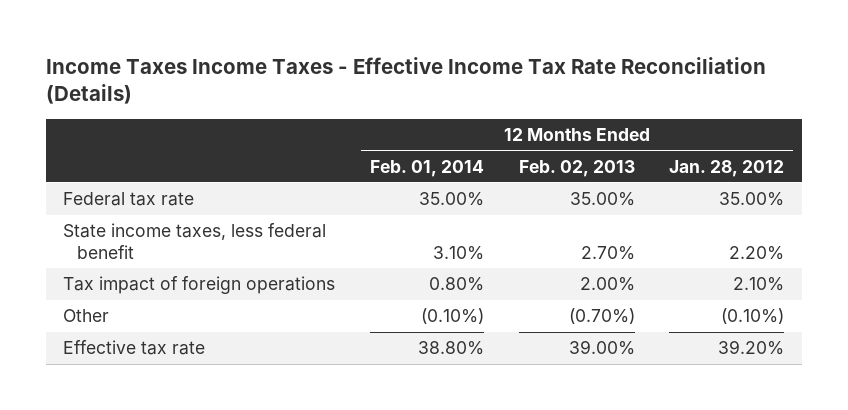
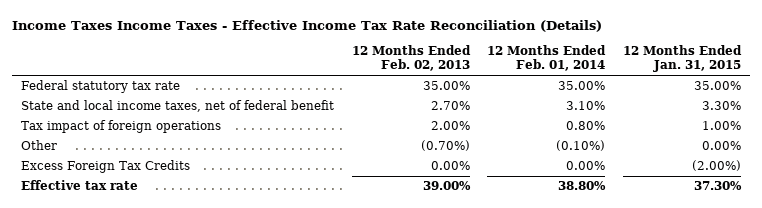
- | 12 Months Ended Feb. 01, 2014 | 12 Months Ended Feb. 02, 2013 | 12 Months Ended Jan. 28, 2012
+ | 12 Months Ended Feb. 02, 2013 | 12 Months Ended Feb. 01, 2014 | 12 Months Ended Jan. 31, 2015
- Federal tax rate | 35.00% | 35.00% | 35.00%
- State income taxes, less federal benefit | 3.10% | 2.70% | 2.20%
+ Federal statutory tax rate | 35.00% | 35.00% | 35.00%
+ State and local income taxes, net of federal benefit | 2.70% | 3.10% | 3.30%
+ Excess Foreign Tax Credits | 0.00% | 0.00% | (2.00%)

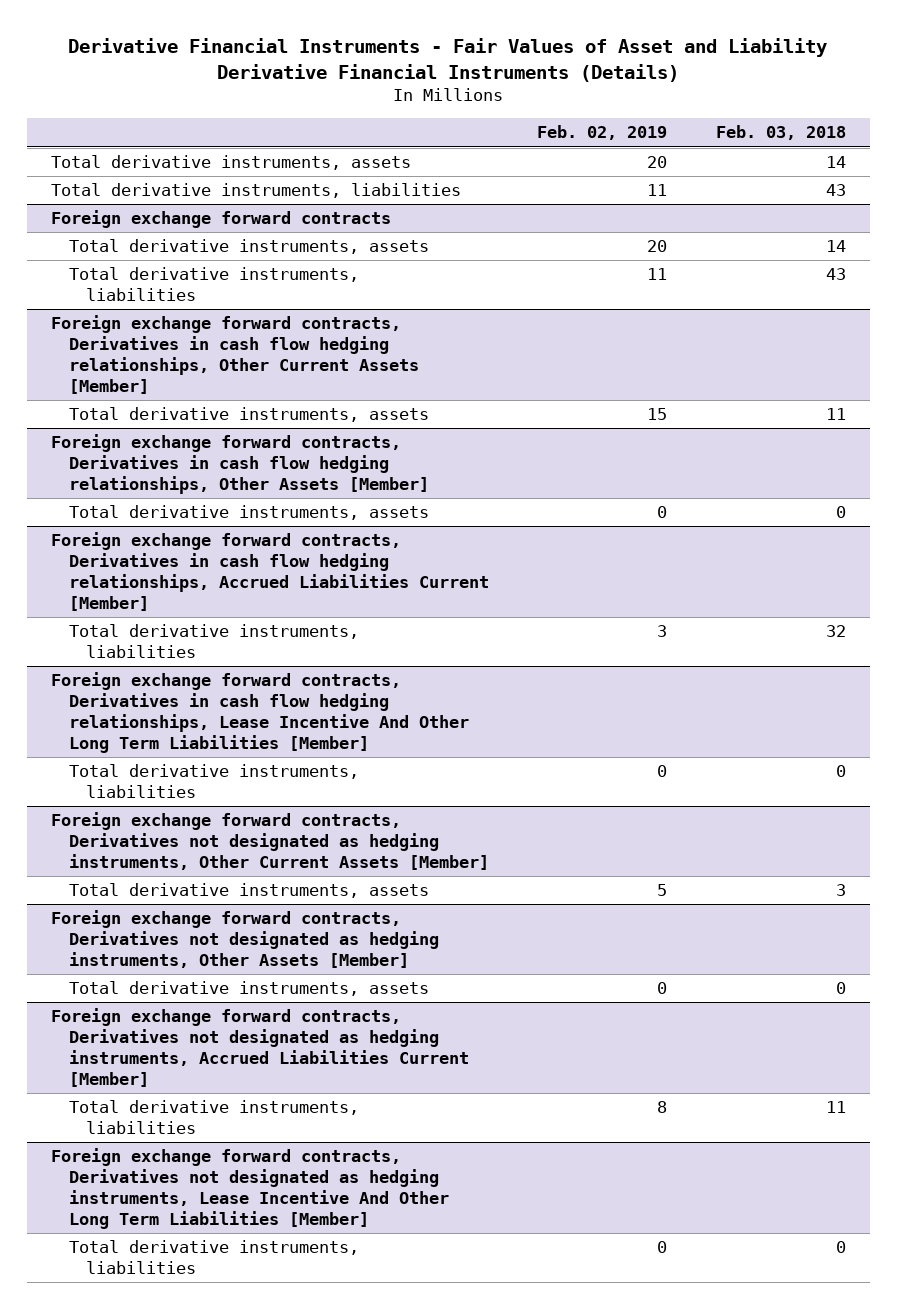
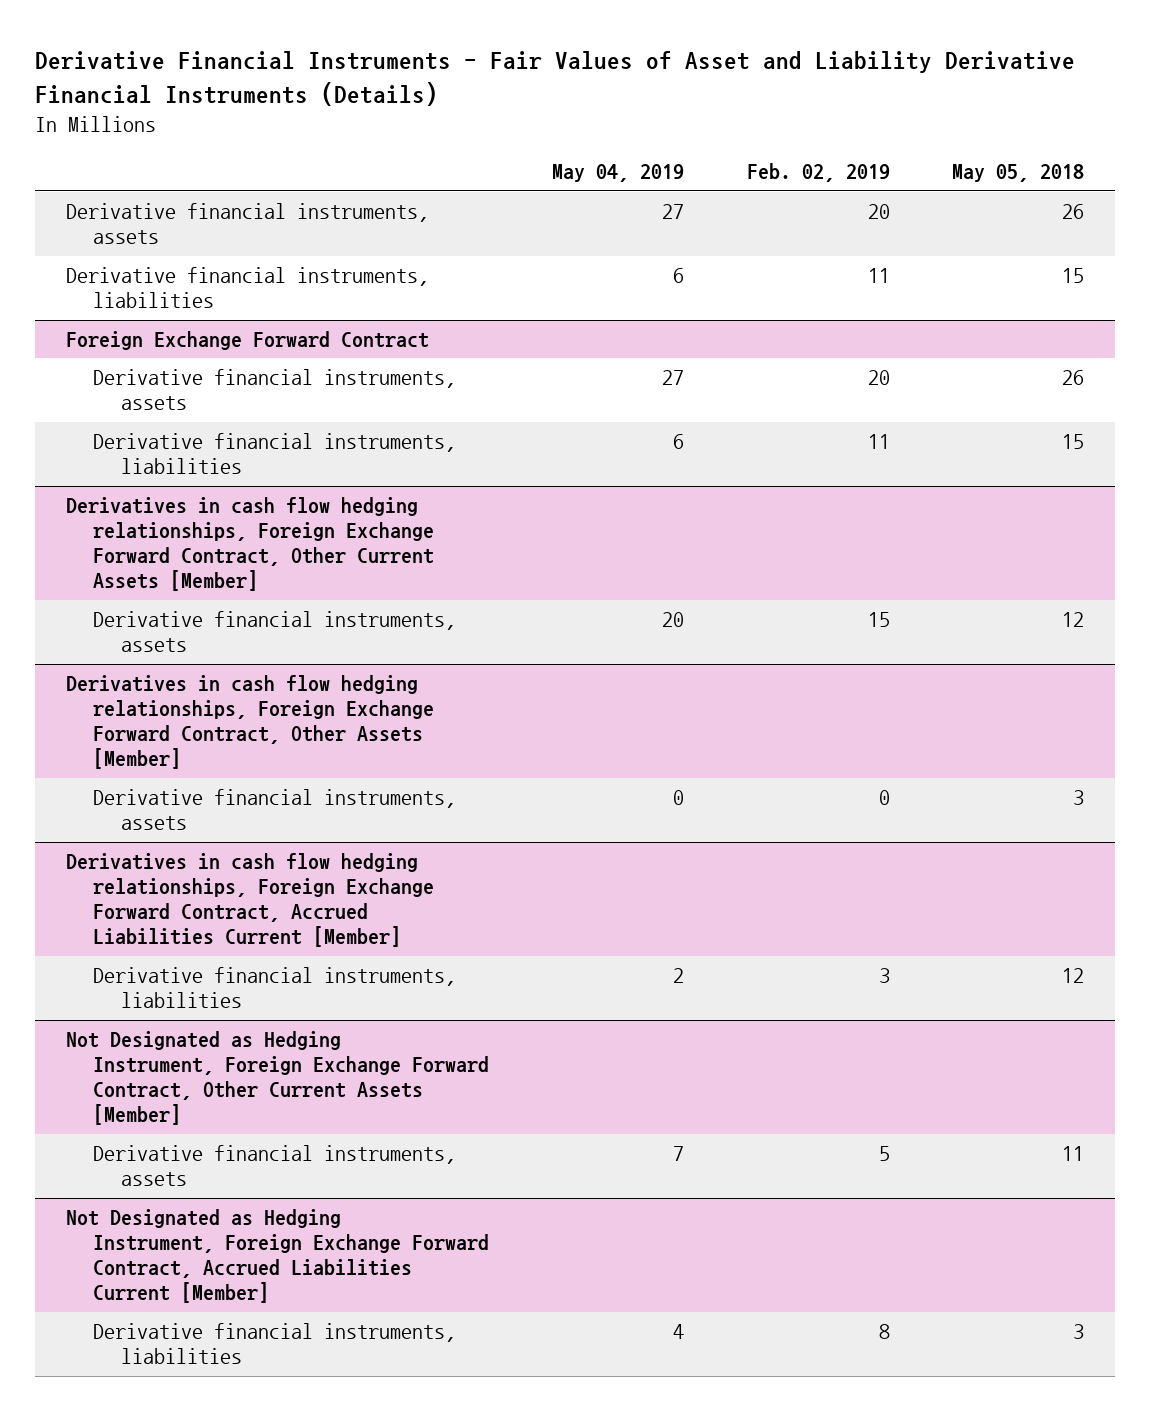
- | Feb. 02, 2019 | Feb. 03, 2018
+ | May 04, 2019 | Feb. 02, 2019 | May 05, 2018
- Total derivative instruments, assets | 20 | 14
- Total derivative instruments, liabilities | 11 | 43
- Foreign exchange forward contracts
- Total derivative instruments, assets | 20 | 14
- Total derivative instruments, liabilities | 11 | 43
- Foreign exchange forward contracts, Derivatives in cash flow hedging relationships, Other Current Assets [Member]
- Total derivative instruments, assets | 15 | 11
- Foreign exchange forward contracts, Derivatives in cash flow hedging relationships, Other Assets [Member]
- Total derivative instruments, assets | 0 | 0
- Foreign exchange forward contracts, Derivatives in cash flow hedging relationships, Accrued Liabilities Current [Member]
- Total derivative instruments, liabilities | 3 | 32
- Foreign exchange forward contracts, Derivatives in cash flow hedging relationships, Lease Incentive And Other Long Term Liabilities [Member]
- Total derivative instruments, liabilities | 0 | 0
- Foreign exchange forward contracts, Derivatives not designated as hedging instruments, Other Current Assets [Member]
- Total derivative instruments, assets | 5 | 3
- Foreign exchange forward contracts, Derivatives not designated as hedging instruments, Other Assets [Member]
- Total derivative instruments, assets | 0 | 0
- Foreign exchange forward contracts, Derivatives not designated as hedging instruments, Accrued Liabilities Current [Member]
- Total derivative instruments, liabilities | 8 | 11
- Foreign exchange forward contracts, Derivatives not designated as hedging instruments, Lease Incentive And Other Long Term Liabilities [Member]
- Total derivative instruments, liabilities | 0 | 0
+ Derivative financial instruments, assets | 27 | 20 | 26
+ Derivative financial instruments, liabilities | 6 | 11 | 15
+ Foreign Exchange Forward Contract
+ Derivative financial instruments, assets | 27 | 20 | 26
+ Derivative financial instruments, liabilities | 6 | 11 | 15
+ Derivatives in cash flow hedging relationships, Foreign Exchange Forward Contract, Other Current Assets [Member]
+ Derivative financial instruments, assets | 20 | 15 | 12
+ Derivatives in cash flow hedging relationships, Foreign Exchange Forward Contract, Other Assets [Member]
+ Derivative financial instruments, assets | 0 | 0 | 3
+ Derivatives in cash flow hedging relationships, Foreign Exchange Forward Contract, Accrued Liabilities Current [Member]
+ Derivative financial instruments, liabilities | 2 | 3 | 12
+ Not Designated as Hedging Instrument, Foreign Exchange Forward Contract, Other Current Assets [Member]
+ Derivative financial instruments, assets | 7 | 5 | 11
+ Not Designated as Hedging Instrument, Foreign Exchange Forward Contract, Accrued Liabilities Current [Member]
+ Derivative financial instruments, liabilities | 4 | 8 | 3

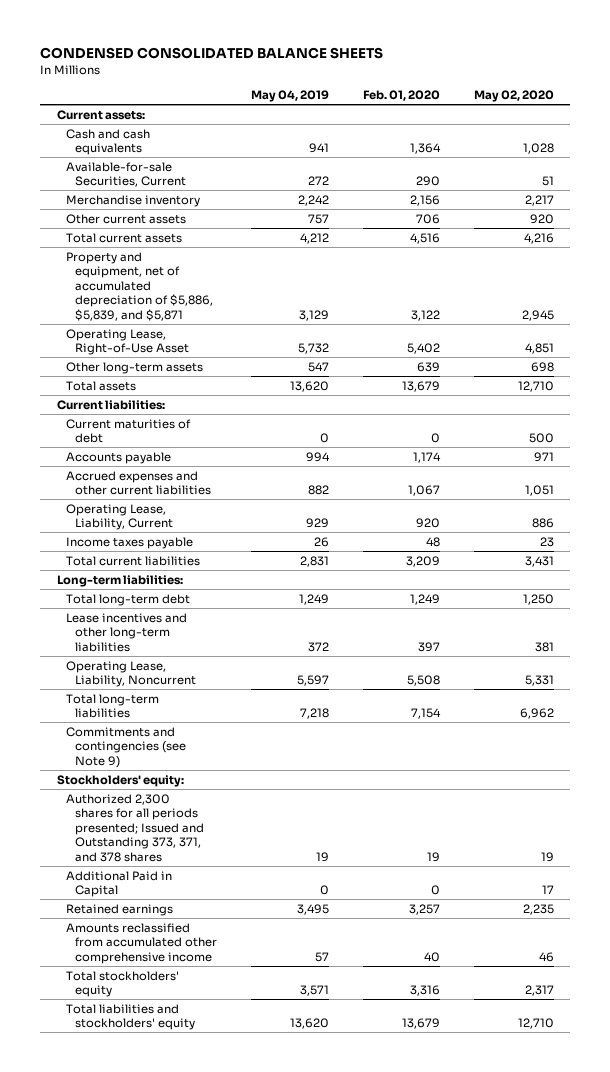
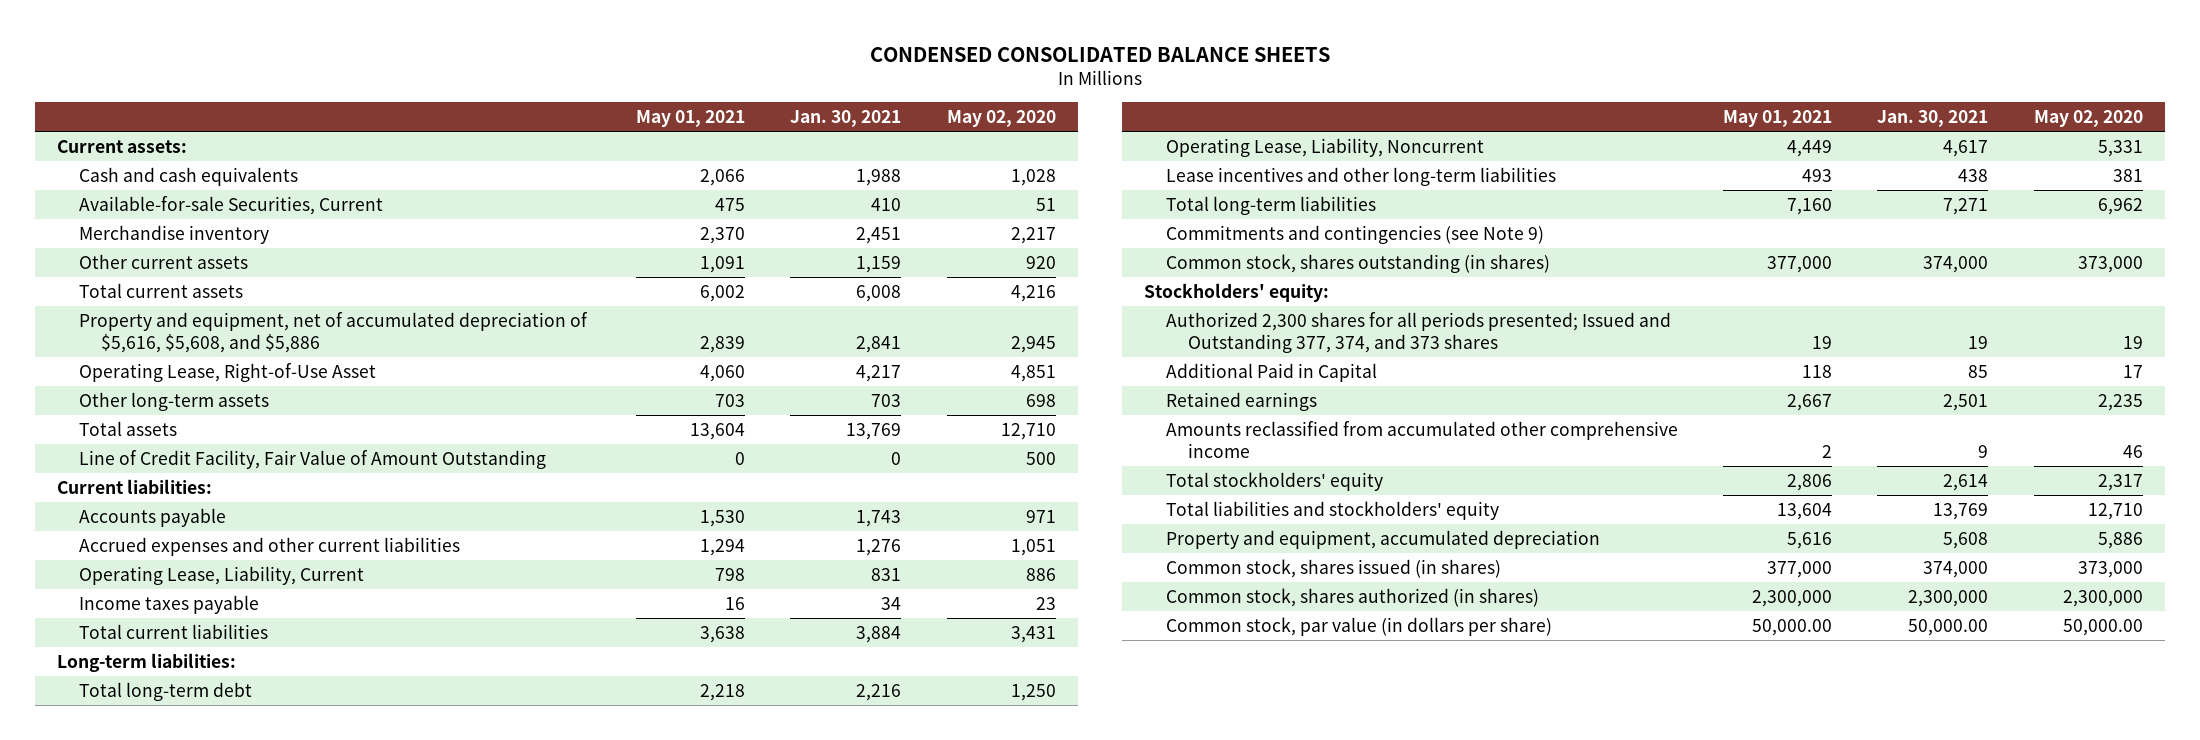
- | May 04, 2019 | Feb. 01, 2020 | May 02, 2020
+ | May 01, 2021 | Jan. 30, 2021 | May 02, 2020
- Property and equipment, net of accumulated depreciation of $5,886, $5,839, and $5,871 | 3,129 | 3,122 | 2,945
+ Property and equipment, net of accumulated depreciation of $5,616, $5,608, and $5,886 | 2,839 | 2,841 | 2,945
+ Line of Credit Facility, Fair Value of Amount Outstanding | 0 | 0 | 500
- Current maturities of debt | 0 | 0 | 500
moved down: Lease incentives and other long-term liabilities | 493 | 438 | 381
+ Common stock, shares outstanding (in shares) | 377,000 | 374,000 | 373,000
- Authorized 2,300 shares for all periods presented; Issued and Outstanding 373, 371, and 378 shares | 19 | 19 | 19
+ Authorized 2,300 shares for all periods presented; Issued and Outstanding 377, 374, and 373 shares | 19 | 19 | 19
+ Property and equipment, accumulated depreciation | 5,616 | 5,608 | 5,886
+ Common stock, shares issued (in shares) | 377,000 | 374,000 | 373,000
+ Common stock, shares authorized (in shares) | 2,300,000 | 2,300,000 | 2,300,000
+ Common stock, par value (in dollars per share) | 50,000.00 | 50,000.00 | 50,000.00

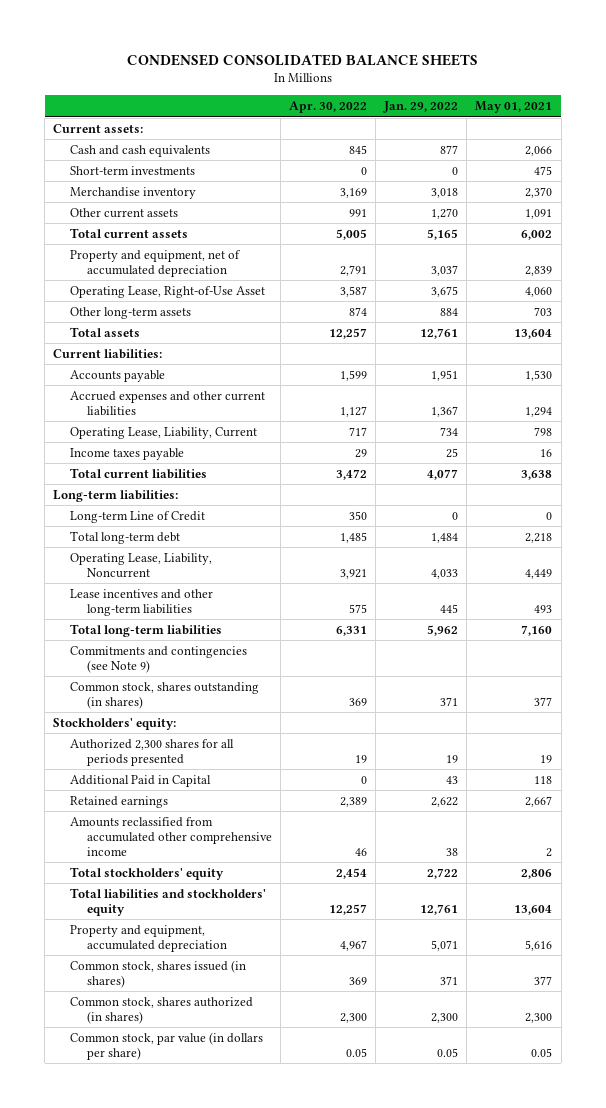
- | May 01, 2021 | Jan. 30, 2021 | May 02, 2020
+ | Apr. 30, 2022 | Jan. 29, 2022 | May 01, 2021
- Available-for-sale Securities, Current | 475 | 410 | 51
+ Short-term investments | 0 | 0 | 475
- Property and equipment, net of accumulated depreciation of $5,616, $5,608, and $5,886 | 2,839 | 2,841 | 2,945
+ Property and equipment, net of accumulated depreciation | 2,791 | 3,037 | 2,839
- Line of Credit Facility, Fair Value of Amount Outstanding | 0 | 0 | 500
+ Long-term Line of Credit | 350 | 0 | 0
- Common stock, shares outstanding (in shares) | 377,000 | 374,000 | 373,000
+ Common stock, shares outstanding (in shares) | 369 | 371 | 377
- Authorized 2,300 shares for all periods presented; Issued and Outstanding 377, 374, and 373 shares | 19 | 19 | 19
+ Authorized 2,300 shares for all periods presented | 19 | 19 | 19
- Common stock, shares issued (in shares) | 377,000 | 374,000 | 373,000
- Common stock, shares authorized (in shares) | 2,300,000 | 2,300,000 | 2,300,000
- Common stock, par value (in dollars per share) | 50,000.00 | 50,000.00 | 50,000.00
+ Common stock, shares issued (in shares) | 369 | 371 | 377
+ Common stock, shares authorized (in shares) | 2,300 | 2,300 | 2,300
+ Common stock, par value (in dollars per share) | 0.05 | 0.05 | 0.05

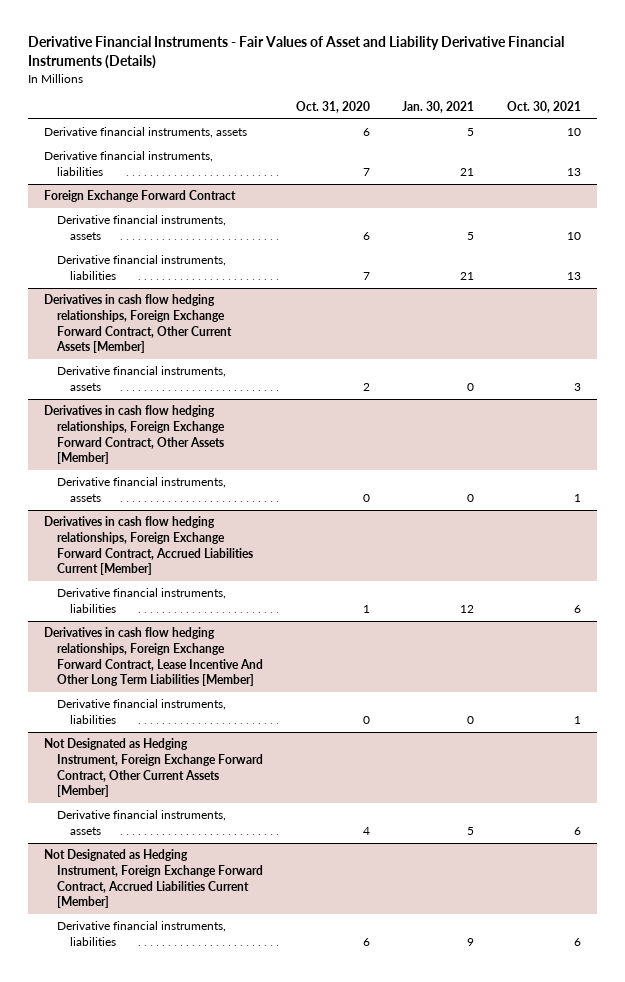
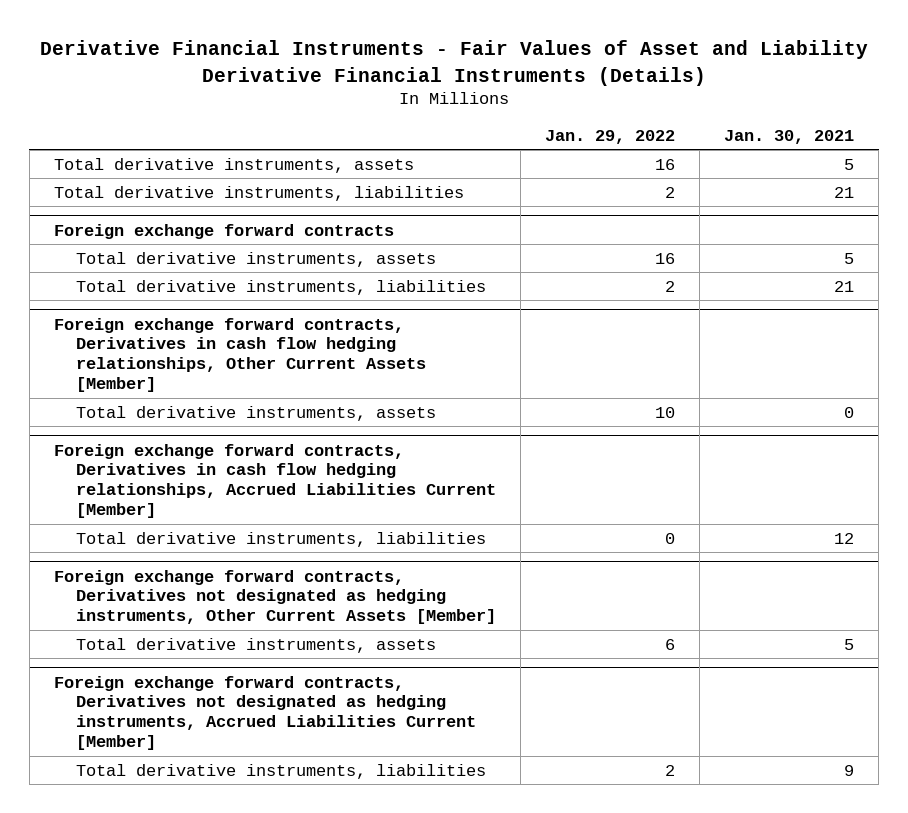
- | Oct. 31, 2020 | Jan. 30, 2021 | Oct. 30, 2021
+ | Jan. 29, 2022 | Jan. 30, 2021
- Derivative financial instruments, assets | 6 | 5 | 10
- Derivative financial instruments, liabilities | 7 | 21 | 13
- Foreign Exchange Forward Contract
- Derivative financial instruments, assets | 6 | 5 | 10
- Derivative financial instruments, liabilities | 7 | 21 | 13
- Derivatives in cash flow hedging relationships, Foreign Exchange Forward Contract, Other Current Assets [Member]
- Derivative financial instruments, assets | 2 | 0 | 3
- Derivatives in cash flow hedging relationships, Foreign Exchange Forward Contract, Other Assets [Member]
- Derivative financial instruments, assets | 0 | 0 | 1
- Derivatives in cash flow hedging relationships, Foreign Exchange Forward Contract, Accrued Liabilities Current [Member]
- Derivative financial instruments, liabilities | 1 | 12 | 6
- Derivatives in cash flow hedging relationships, Foreign Exchange Forward Contract, Lease Incentive And Other Long Term Liabilities [Member]
- Derivative financial instruments, liabilities | 0 | 0 | 1
- Not Designated as Hedging Instrument, Foreign Exchange Forward Contract, Other Current Assets [Member]
- Derivative financial instruments, assets | 4 | 5 | 6
- Not Designated as Hedging Instrument, Foreign Exchange Forward Contract, Accrued Liabilities Current [Member]
- Derivative financial instruments, liabilities | 6 | 9 | 6
+ Total derivative instruments, assets | 16 | 5
+ Total derivative instruments, liabilities | 2 | 21
+ Foreign exchange forward contracts
+ Total derivative instruments, assets | 16 | 5
+ Total derivative instruments, liabilities | 2 | 21
+ Foreign exchange forward contracts, Derivatives in cash flow hedging relationships, Other Current Assets [Member]
+ Total derivative instruments, assets | 10 | 0
+ Foreign exchange forward contracts, Derivatives in cash flow hedging relationships, Accrued Liabilities Current [Member]
+ Total derivative instruments, liabilities | 0 | 12
+ Foreign exchange forward contracts, Derivatives not designated as hedging instruments, Other Current Assets [Member]
+ Total derivative instruments, assets | 6 | 5
+ Foreign exchange forward contracts, Derivatives not designated as hedging instruments, Accrued Liabilities Current [Member]
+ Total derivative instruments, liabilities | 2 | 9

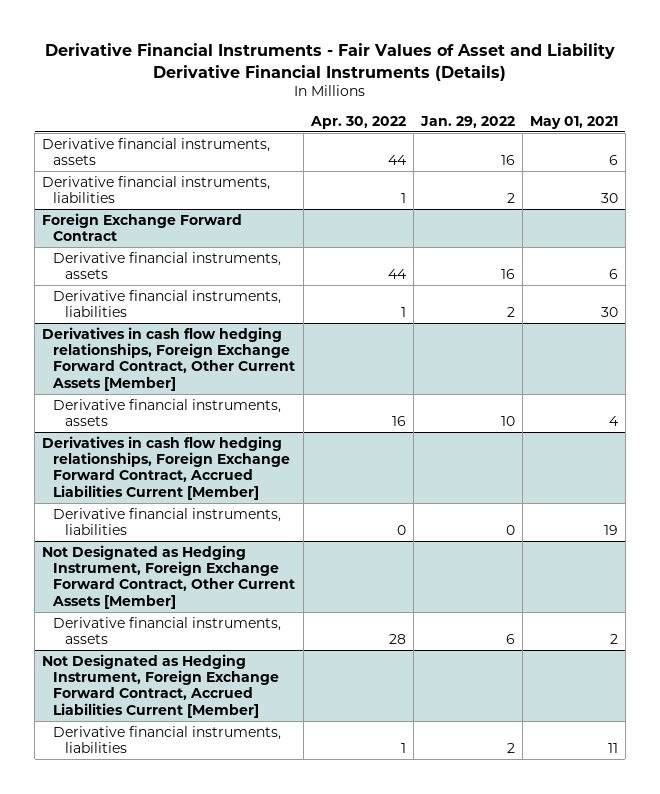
- | Jan. 29, 2022 | Jan. 30, 2021
+ | Apr. 30, 2022 | Jan. 29, 2022 | May 01, 2021
- Total derivative instruments, assets | 16 | 5
- Total derivative instruments, liabilities | 2 | 21
- Foreign exchange forward contracts
- Total derivative instruments, assets | 16 | 5
- Total derivative instruments, liabilities | 2 | 21
- Foreign exchange forward contracts, Derivatives in cash flow hedging relationships, Other Current Assets [Member]
- Total derivative instruments, assets | 10 | 0
- Foreign exchange forward contracts, Derivatives in cash flow hedging relationships, Accrued Liabilities Current [Member]
- Total derivative instruments, liabilities | 0 | 12
- Foreign exchange forward contracts, Derivatives not designated as hedging instruments, Other Current Assets [Member]
- Total derivative instruments, assets | 6 | 5
- Foreign exchange forward contracts, Derivatives not designated as hedging instruments, Accrued Liabilities Current [Member]
- Total derivative instruments, liabilities | 2 | 9
+ Derivative financial instruments, assets | 44 | 16 | 6
+ Derivative financial instruments, liabilities | 1 | 2 | 30
+ Foreign Exchange Forward Contract
+ Derivative financial instruments, assets | 44 | 16 | 6
+ Derivative financial instruments, liabilities | 1 | 2 | 30
+ Derivatives in cash flow hedging relationships, Foreign Exchange Forward Contract, Other Current Assets [Member]
+ Derivative financial instruments, assets | 16 | 10 | 4
+ Derivatives in cash flow hedging relationships, Foreign Exchange Forward Contract, Accrued Liabilities Current [Member]
+ Derivative financial instruments, liabilities | 0 | 0 | 19
+ Not Designated as Hedging Instrument, Foreign Exchange Forward Contract, Other Current Assets [Member]
+ Derivative financial instruments, assets | 28 | 6 | 2
+ Not Designated as Hedging Instrument, Foreign Exchange Forward Contract, Accrued Liabilities Current [Member]
+ Derivative financial instruments, liabilities | 1 | 2 | 11

